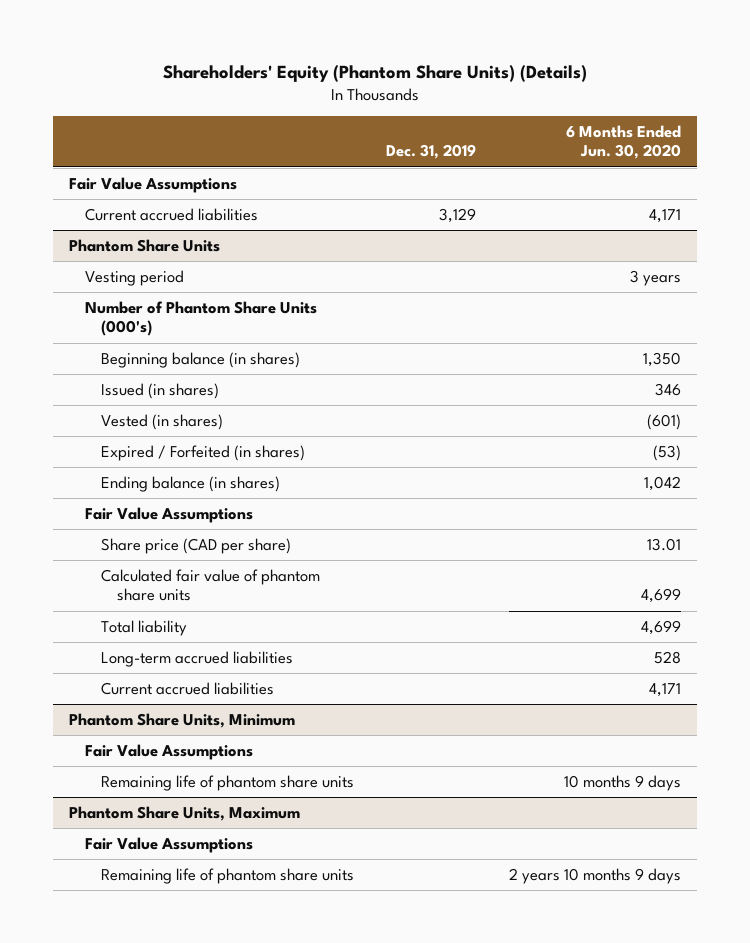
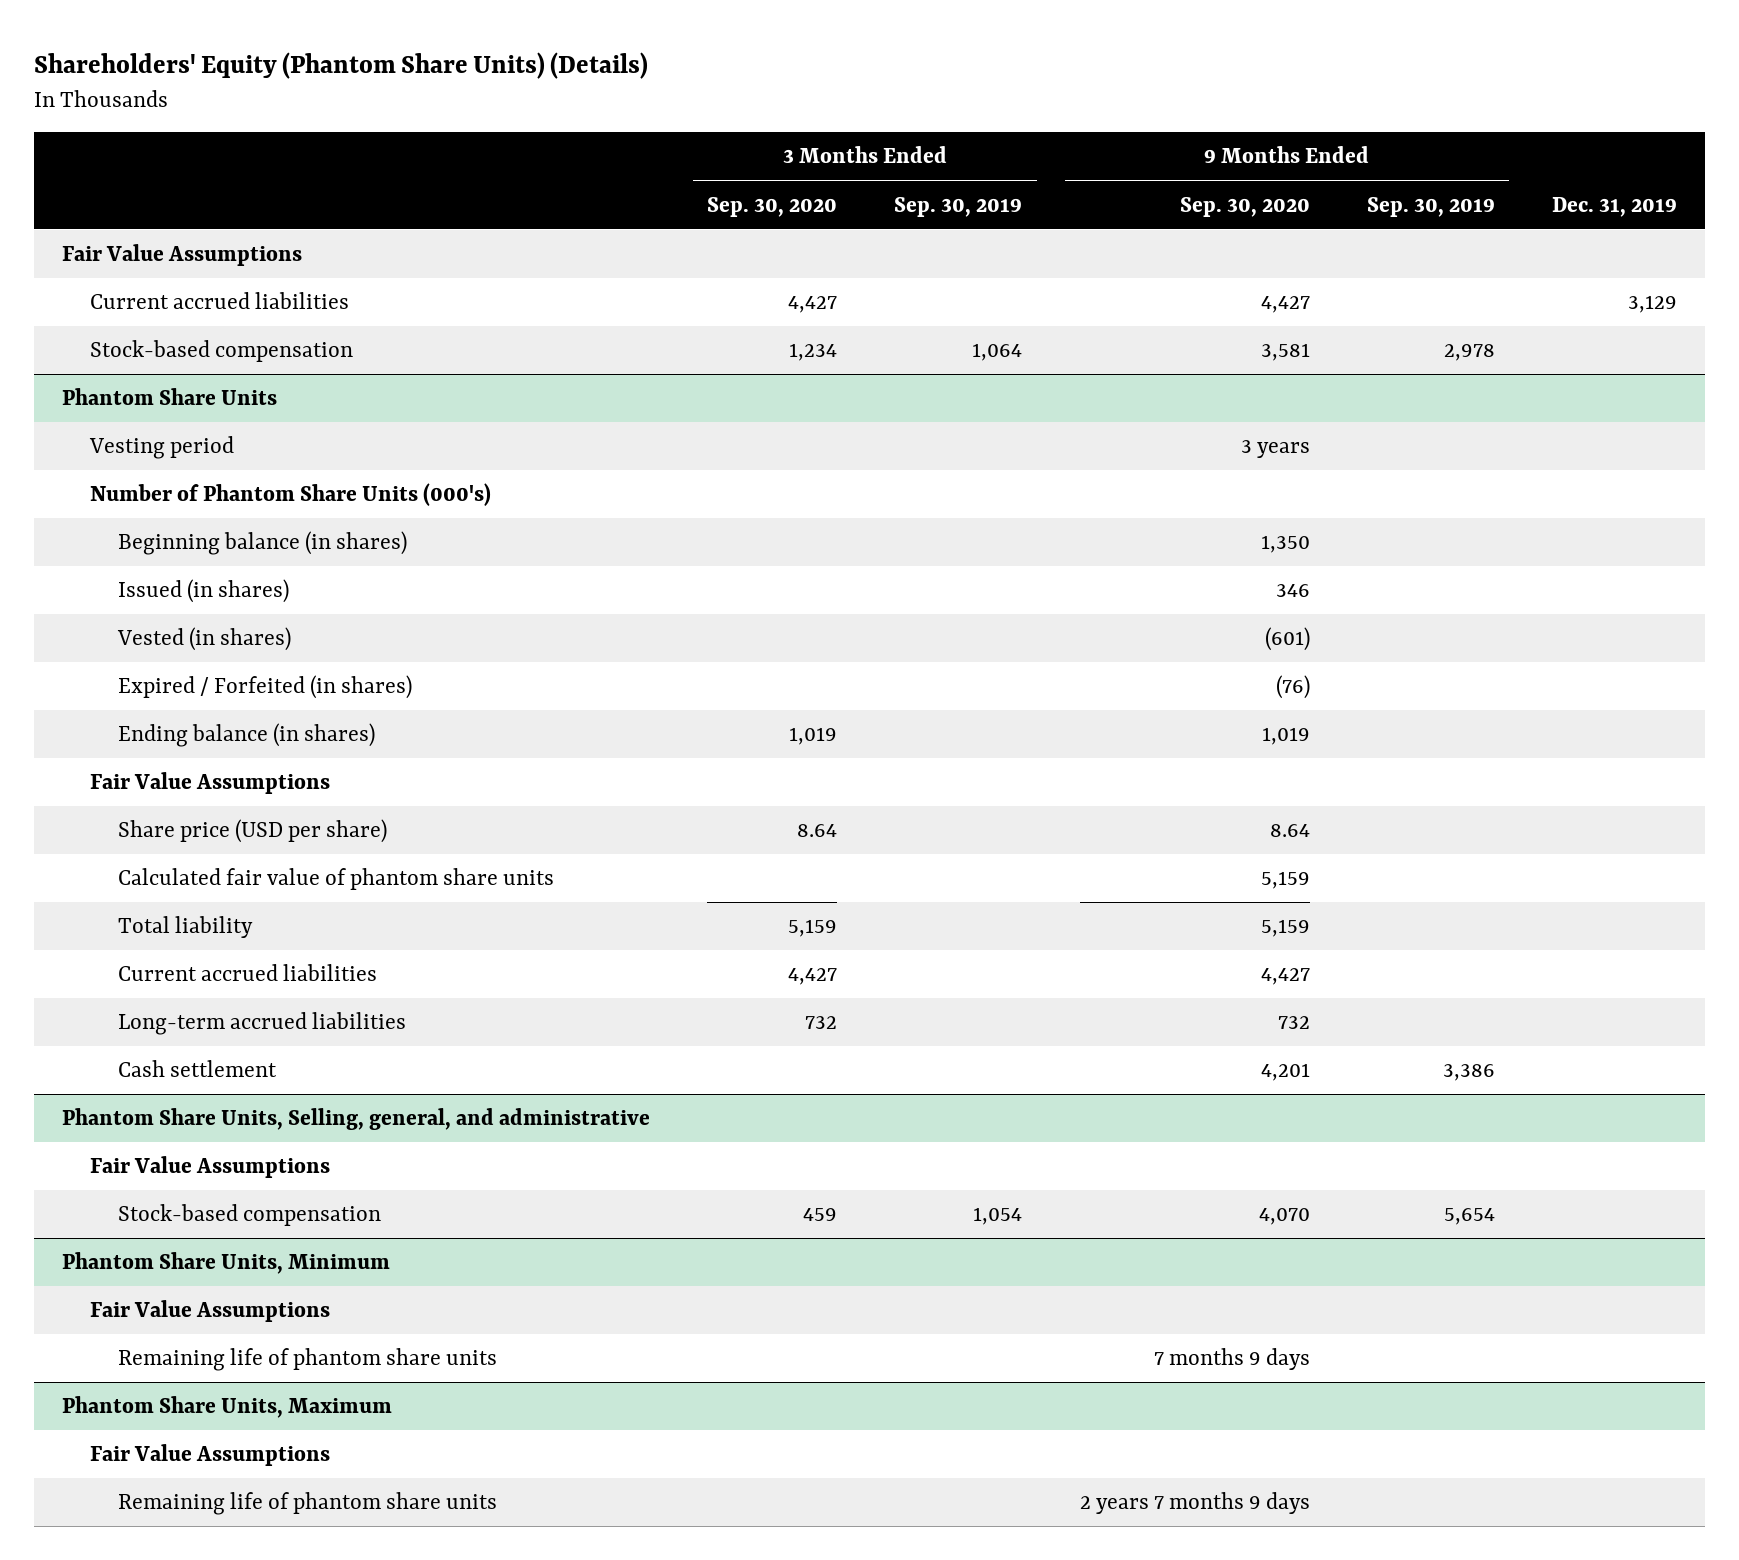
- | Dec. 31, 2019 | 6 Months Ended Jun. 30, 2020
+ | 3 Months Ended Sep. 30, 2020 | 3 Months Ended Sep. 30, 2019 | 9 Months Ended Sep. 30, 2020 | 9 Months Ended Sep. 30, 2019 | Dec. 31, 2019
+ Stock-based compensation | 1,234 | 1,064 | 3,581 | 2,978 |
@ Phantom Share Units
- Share price (CAD per share) | | 13.01
+ Share price (USD per share) | 8.64 | | 8.64 | |
moved down: Long-term accrued liabilities | 732 | | 732 | |
+ Cash settlement | | | 4,201 | 3,386 |
+ Phantom Share Units, Selling, general, and administrative
+ Fair Value Assumptions
+ Stock-based compensation | 459 | 1,054 | 4,070 | 5,654 |

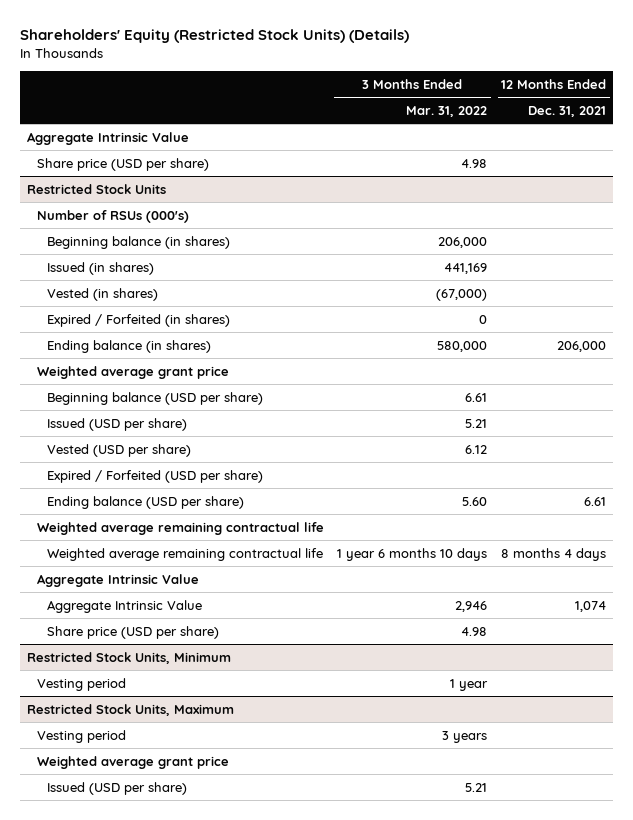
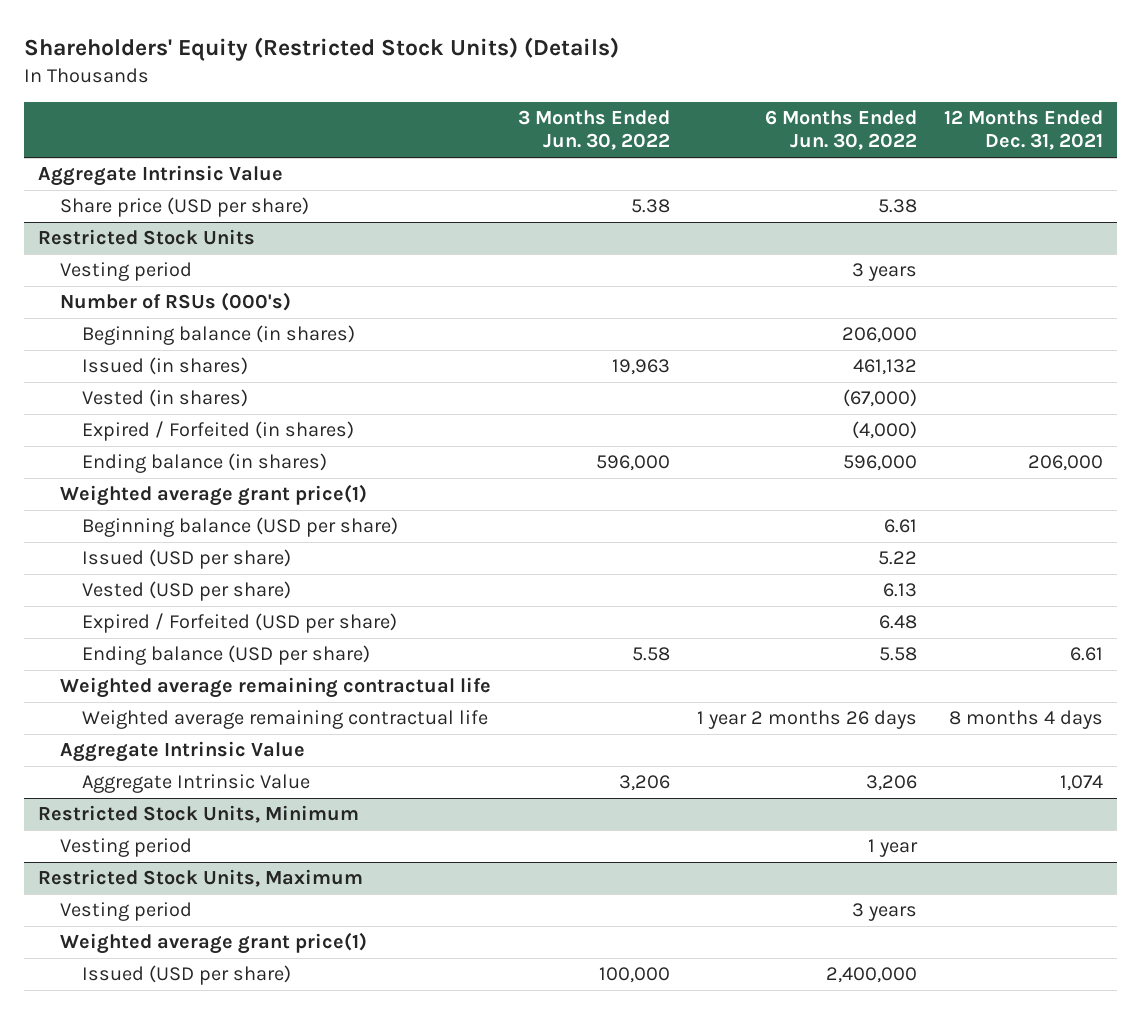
- | 3 Months Ended Mar. 31, 2022 | 12 Months Ended Dec. 31, 2021
+ | 3 Months Ended Jun. 30, 2022 | 6 Months Ended Jun. 30, 2022 | 12 Months Ended Dec. 31, 2021
@ Restricted Stock Units
+ Vesting period | | 3 years |
- Weighted average grant price
+ Weighted average grant price(1)
- Share price (USD per share) | 4.98 |
@ Restricted Stock Units, Maximum
- Weighted average grant price
+ Weighted average grant price(1)

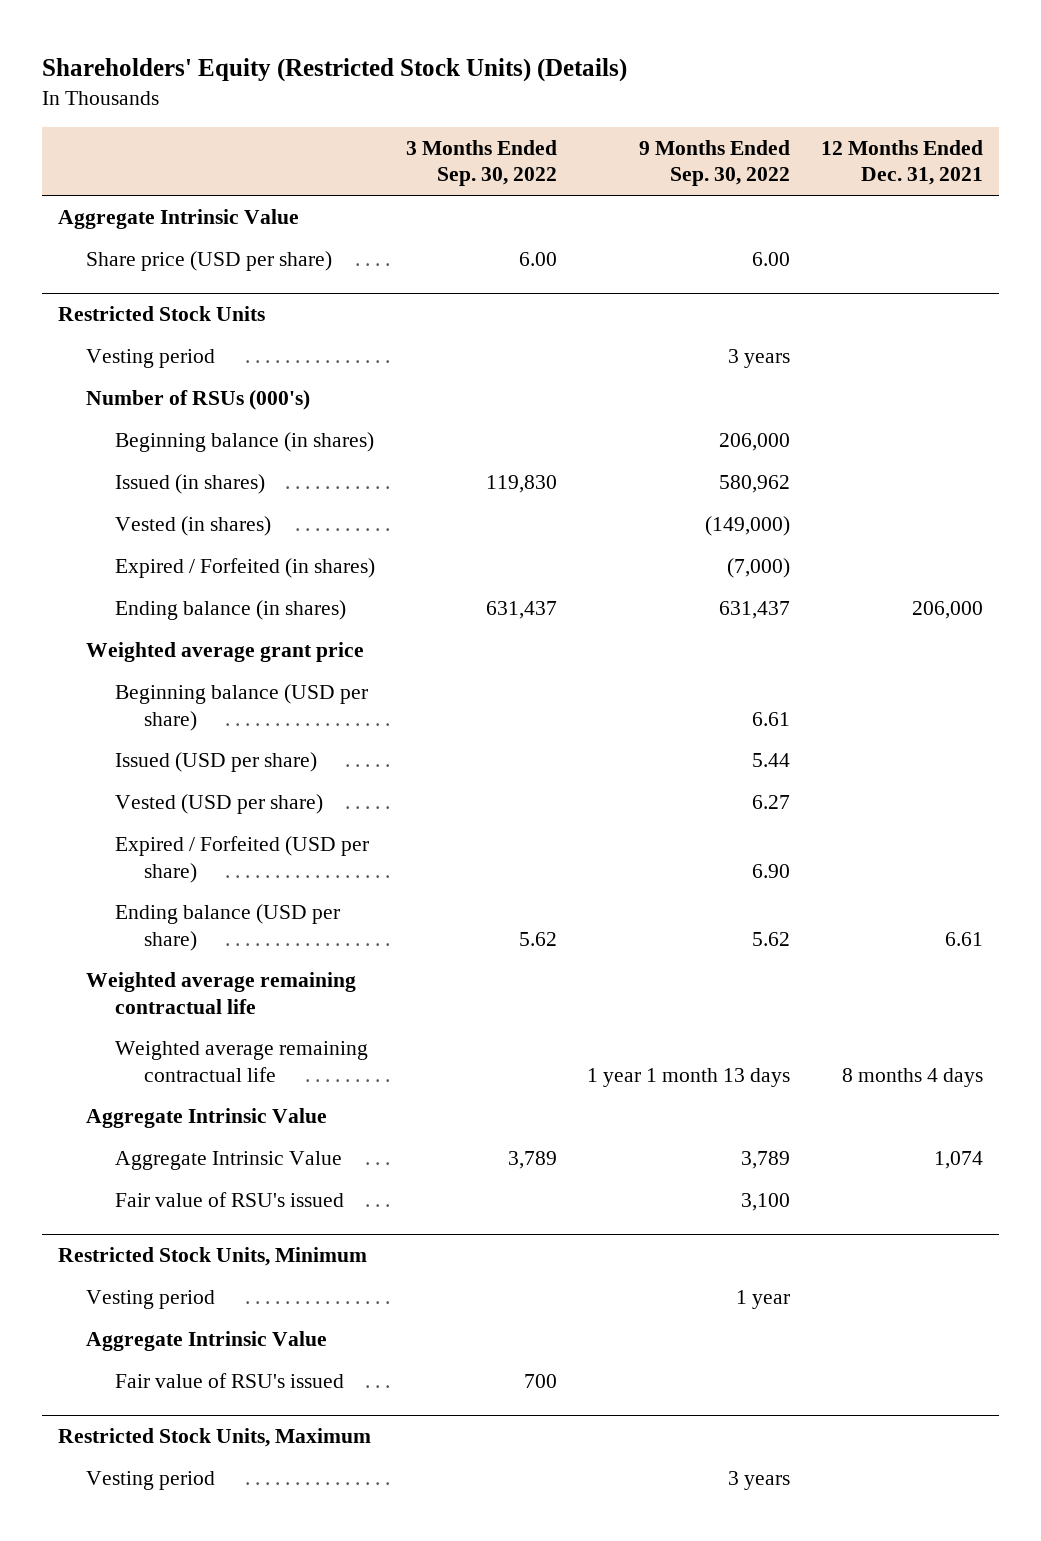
- | 3 Months Ended Jun. 30, 2022 | 6 Months Ended Jun. 30, 2022 | 12 Months Ended Dec. 31, 2021
+ | 3 Months Ended Sep. 30, 2022 | 9 Months Ended Sep. 30, 2022 | 12 Months Ended Dec. 31, 2021
@ Restricted Stock Units
- Weighted average grant price(1)
+ Weighted average grant price
+ Fair value of RSU's issued | | 3,100 |
@ Restricted Stock Units, Minimum
+ Aggregate Intrinsic Value
+ Fair value of RSU's issued | 700 | |
@ Restricted Stock Units, Maximum
- Weighted average grant price(1)
- Issued (USD per share) | 100,000 | 2,400,000 |

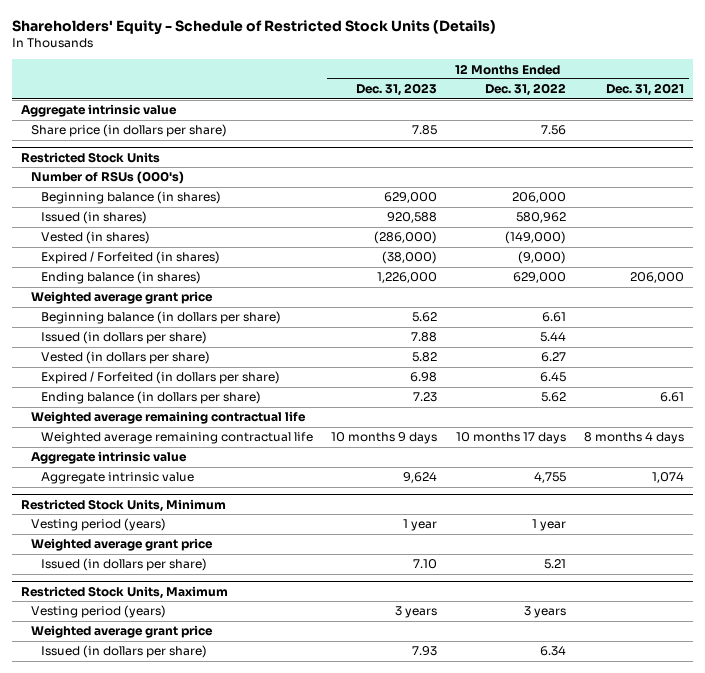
- Shareholders' Equity (Restricted Stock Units) (Details)
+ Shareholders' Equity - Schedule of Restricted Stock Units (Details)
- | 3 Months Ended Sep. 30, 2022 | 9 Months Ended Sep. 30, 2022 | 12 Months Ended Dec. 31, 2021
+ | 12 Months Ended Dec. 31, 2023 | 12 Months Ended Dec. 31, 2022 | 12 Months Ended Dec. 31, 2021
- Aggregate Intrinsic Value
- Share price (USD per share) | 6.00 | 6.00 |
+ Aggregate intrinsic value
+ Share price (in dollars per share) | 7.85 | 7.56 |
@ Restricted Stock Units
- Vesting period | | 3 years |
- Beginning balance (USD per share) | | 6.61 |
- Issued (USD per share) | | 5.44 |
- Vested (USD per share) | | 6.27 |
- Expired / Forfeited (USD per share) | | 6.90 |
- Ending balance (USD per share) | 5.62 | 5.62 | 6.61
+ Beginning balance (in dollars per share) | 5.62 | 6.61 |
+ Issued (in dollars per share) | 7.88 | 5.44 |
+ Vested (in dollars per share) | 5.82 | 6.27 |
+ Expired / Forfeited (in dollars per share) | 6.98 | 6.45 |
+ Ending balance (in dollars per share) | 7.23 | 5.62 | 6.61
- Aggregate Intrinsic Value
- Aggregate Intrinsic Value | 3,789 | 3,789 | 1,074
- Fair value of RSU's issued | | 3,100 |
+ Aggregate intrinsic value
+ Aggregate intrinsic value | 9,624 | 4,755 | 1,074
@ Restricted Stock Units, Minimum
- Vesting period | | 1 year |
- Aggregate Intrinsic Value
- Fair value of RSU's issued | 700 | |
+ Vesting period (years) | 1 year | 1 year |
+ Weighted average grant price
+ Issued (in dollars per share) | 7.10 | 5.21 |
@ Restricted Stock Units, Maximum
- Vesting period | | 3 years |
+ Vesting period (years) | 3 years | 3 years |
+ Weighted average grant price
+ Issued (in dollars per share) | 7.93 | 6.34 |

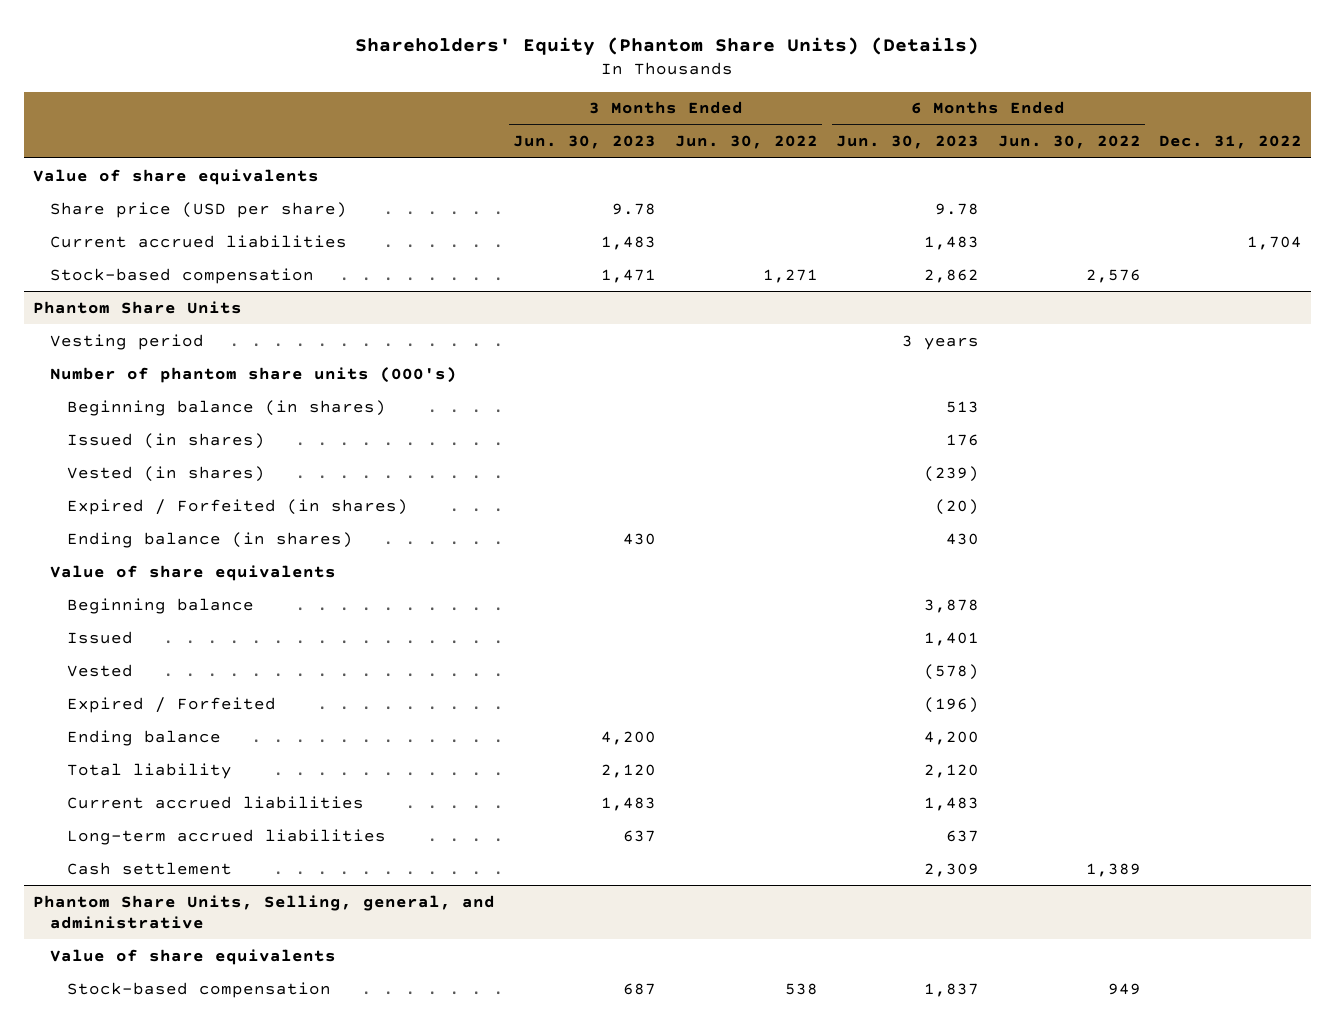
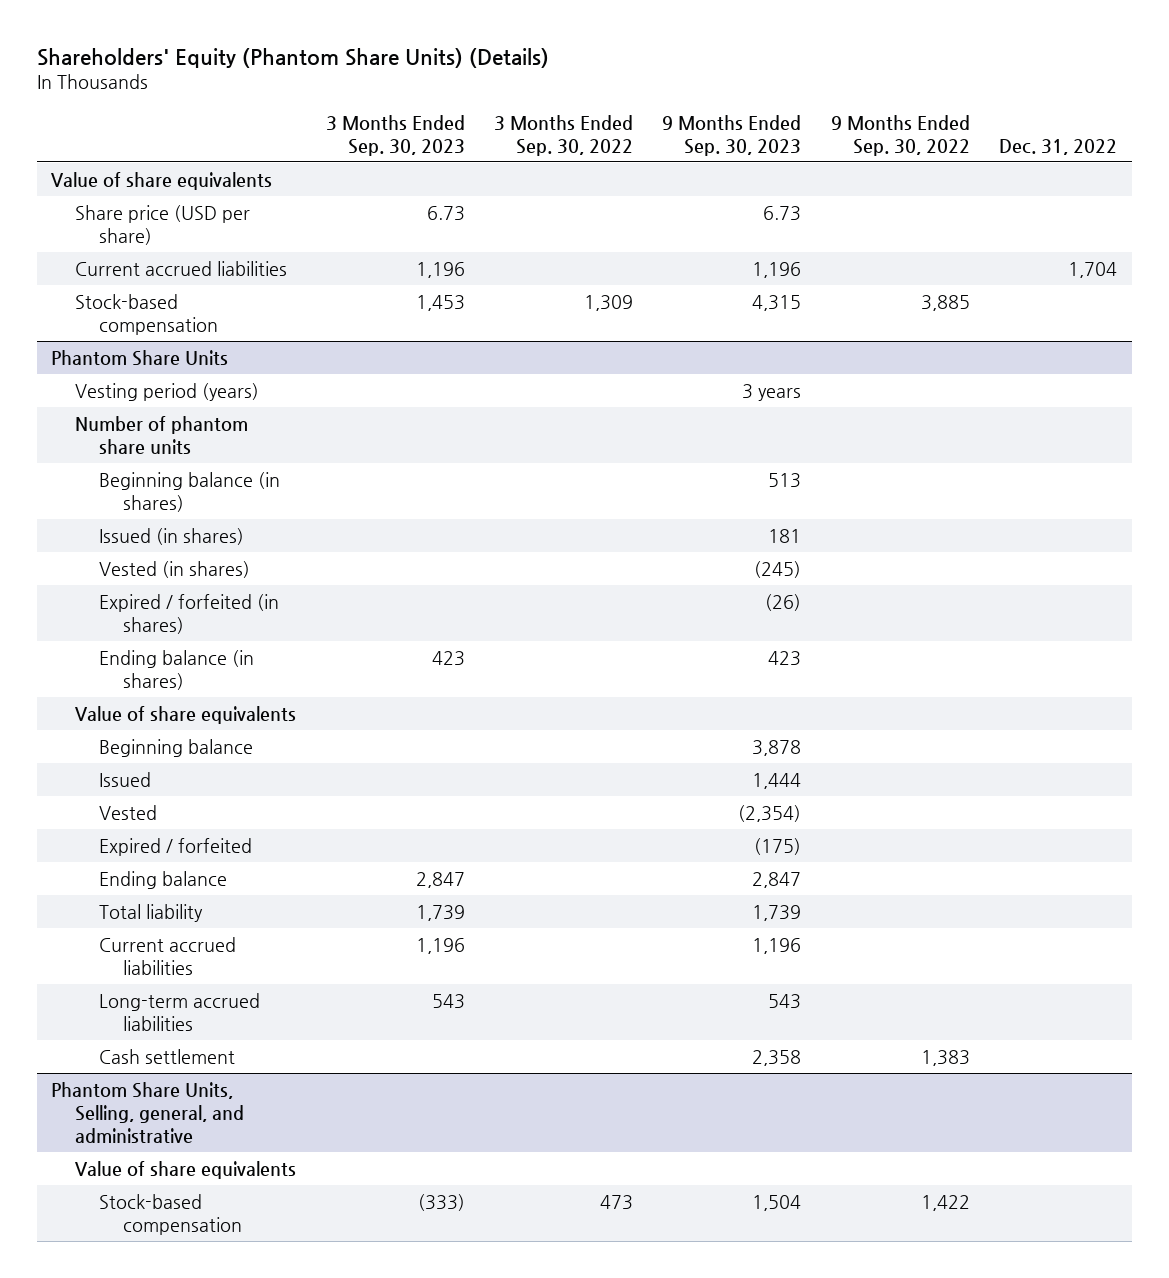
- | 3 Months Ended Jun. 30, 2023 | 3 Months Ended Jun. 30, 2022 | 6 Months Ended Jun. 30, 2023 | 6 Months Ended Jun. 30, 2022 | Dec. 31, 2022
+ | 3 Months Ended Sep. 30, 2023 | 3 Months Ended Sep. 30, 2022 | 9 Months Ended Sep. 30, 2023 | 9 Months Ended Sep. 30, 2022 | Dec. 31, 2022
@ Phantom Share Units
- Vesting period | | | 3 years | |
- Number of phantom share units (000's)
+ Vesting period (years) | | | 3 years | |
+ Number of phantom share units
- Expired / Forfeited (in shares) | | | (20) | |
+ Expired / forfeited (in shares) | | | (26) | |
- Expired / Forfeited | | | (196) | |
+ Expired / forfeited | | | (175) | |

